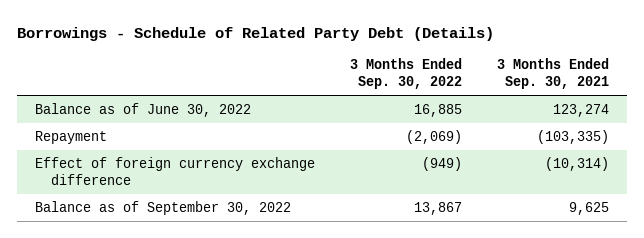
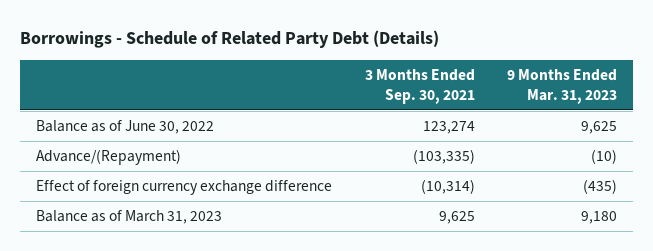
- | 3 Months Ended Sep. 30, 2022 | 3 Months Ended Sep. 30, 2021
+ | 3 Months Ended Sep. 30, 2021 | 9 Months Ended Mar. 31, 2023
- Repayment | (2,069) | (103,335)
+ Advance/(Repayment) | (103,335) | (10)
- Balance as of September 30, 2022 | 13,867 | 9,625
+ Balance as of March 31, 2023 | 9,625 | 9,180

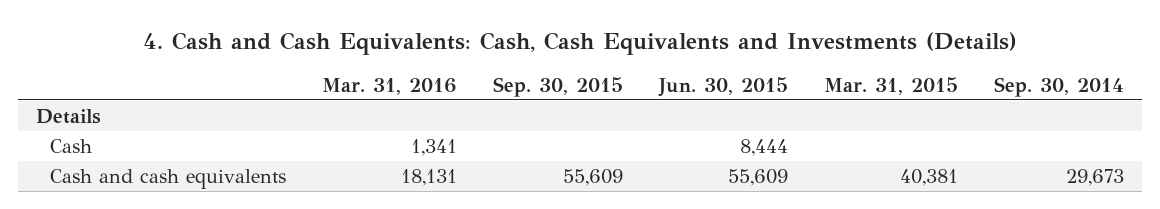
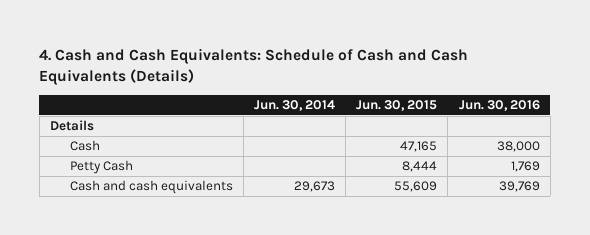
- 4. Cash and Cash Equivalents: Cash, Cash Equivalents and Investments (Details)
+ 4. Cash and Cash Equivalents: Schedule of Cash and Cash Equivalents (Details)
- | Mar. 31, 2016 | Sep. 30, 2015 | Jun. 30, 2015 | Mar. 31, 2015 | Sep. 30, 2014
+ | Jun. 30, 2014 | Jun. 30, 2015 | Jun. 30, 2016
- Cash | 1,341 | | 8,444 | |
+ Cash | | 47,165 | 38,000
+ Petty Cash | | 8,444 | 1,769

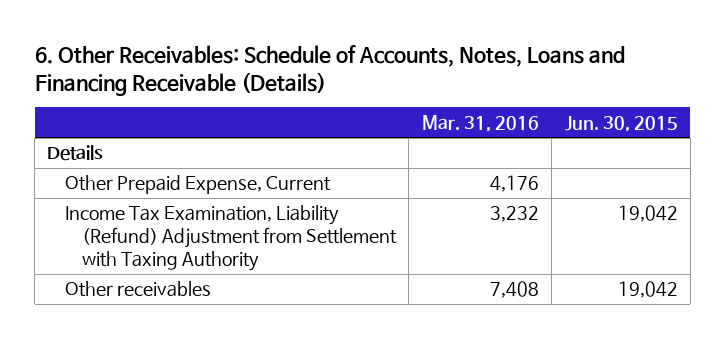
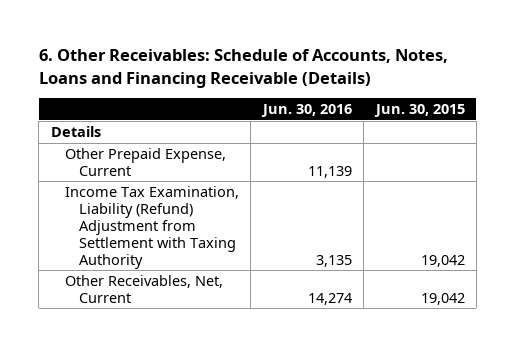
- | Mar. 31, 2016 | Jun. 30, 2015
+ | Jun. 30, 2016 | Jun. 30, 2015
- Other receivables | 7,408 | 19,042
+ Other Receivables, Net, Current | 14,274 | 19,042

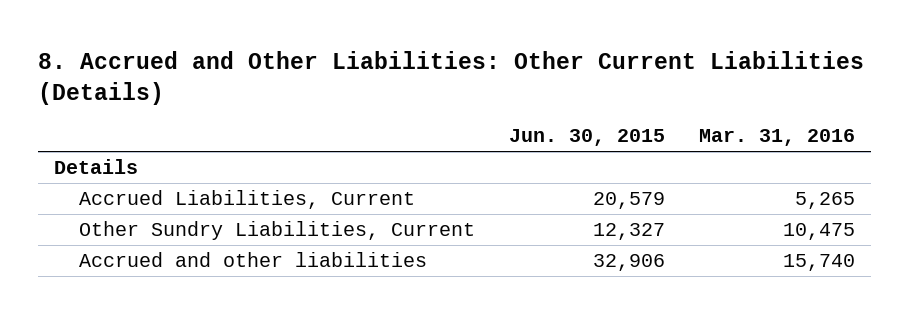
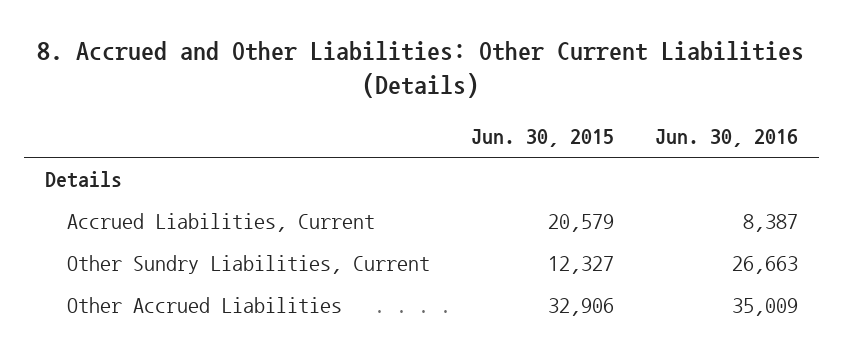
- | Jun. 30, 2015 | Mar. 31, 2016
+ | Jun. 30, 2015 | Jun. 30, 2016
- Accrued and other liabilities | 32,906 | 15,740
+ Other Accrued Liabilities | 32,906 | 35,009

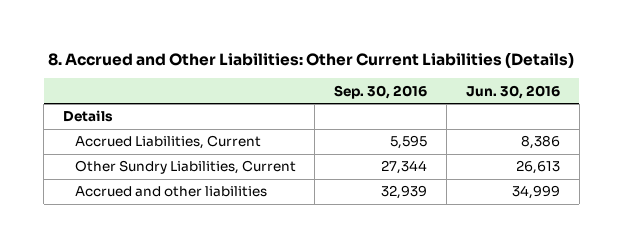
- | Jun. 30, 2015 | Jun. 30, 2016
+ | Sep. 30, 2016 | Jun. 30, 2016
- Accrued Liabilities, Current | 20,579 | 8,387
- Other Sundry Liabilities, Current | 12,327 | 26,663
- Other Accrued Liabilities | 32,906 | 35,009
+ Accrued Liabilities, Current | 5,595 | 8,386
+ Other Sundry Liabilities, Current | 27,344 | 26,613
+ Accrued and other liabilities | 32,939 | 34,999

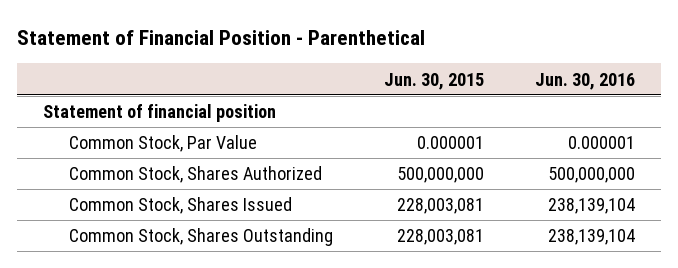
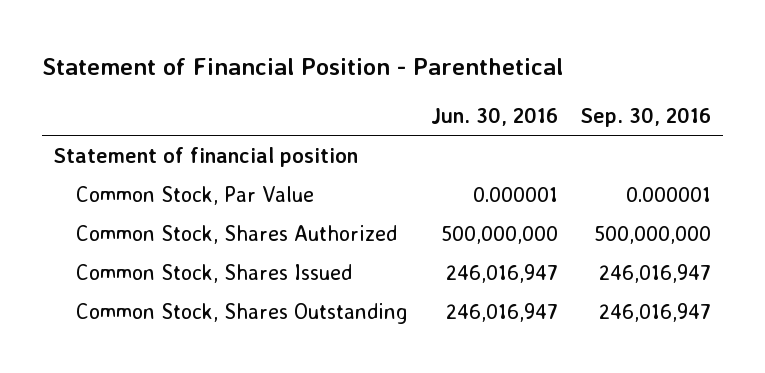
- | Jun. 30, 2015 | Jun. 30, 2016
+ | Jun. 30, 2016 | Sep. 30, 2016
- Common Stock, Shares Issued | 228,003,081 | 238,139,104
- Common Stock, Shares Outstanding | 228,003,081 | 238,139,104
+ Common Stock, Shares Issued | 246,016,947 | 246,016,947
+ Common Stock, Shares Outstanding | 246,016,947 | 246,016,947

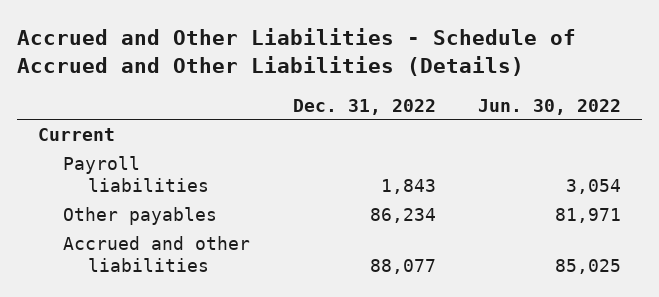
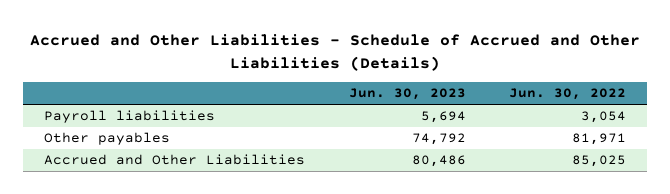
- | Dec. 31, 2022 | Jun. 30, 2022
+ | Jun. 30, 2023 | Jun. 30, 2022
- Current
- Accrued and other liabilities | 88,077 | 85,025
+ Accrued and Other Liabilities | 80,486 | 85,025

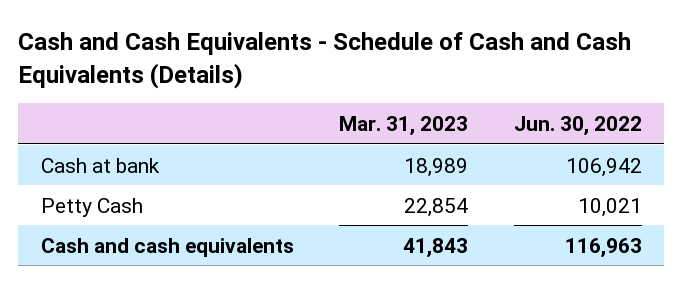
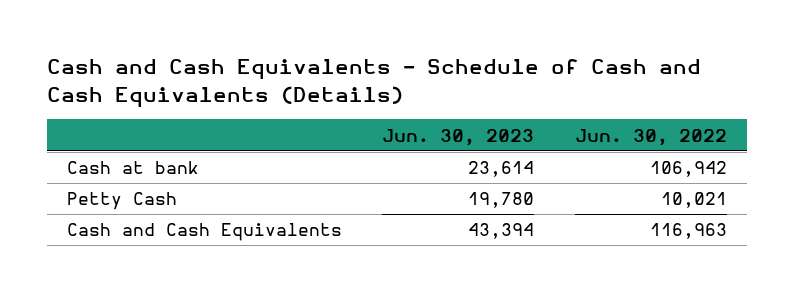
- | Mar. 31, 2023 | Jun. 30, 2022
+ | Jun. 30, 2023 | Jun. 30, 2022
- Cash and cash equivalents | 41,843 | 116,963
+ Cash and Cash Equivalents | 43,394 | 116,963

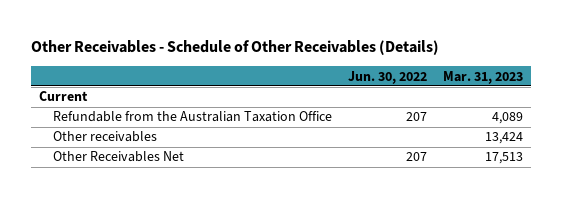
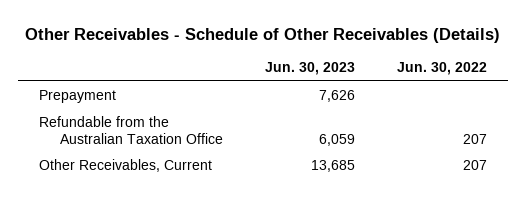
- | Jun. 30, 2022 | Mar. 31, 2023
+ | Jun. 30, 2023 | Jun. 30, 2022
- Current
+ Prepayment | 7,626 |
- Other receivables | | 13,424
- Other Receivables Net | 207 | 17,513
+ Other Receivables, Current | 13,685 | 207

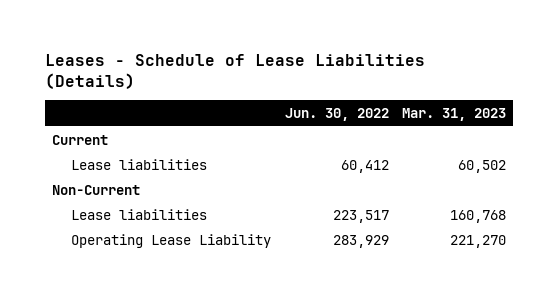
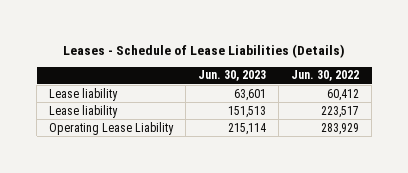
- | Jun. 30, 2022 | Mar. 31, 2023
+ | Jun. 30, 2023 | Jun. 30, 2022
- Current
- Lease liabilities | 60,412 | 60,502
- Non-Current
- Lease liabilities | 223,517 | 160,768
+ Lease liability | 63,601 | 60,412
+ Lease liability | 151,513 | 223,517

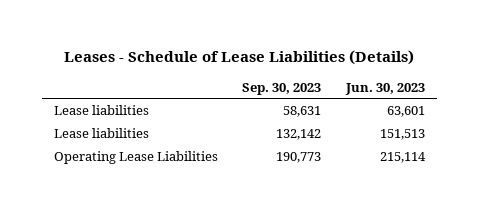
- | Jun. 30, 2023 | Jun. 30, 2022
+ | Sep. 30, 2023 | Jun. 30, 2023
- Lease liability | 63,601 | 60,412
- Lease liability | 151,513 | 223,517
- Operating Lease Liability | 215,114 | 283,929
+ Lease liabilities | 58,631 | 63,601
+ Lease liabilities | 132,142 | 151,513
+ Operating Lease Liabilities | 190,773 | 215,114

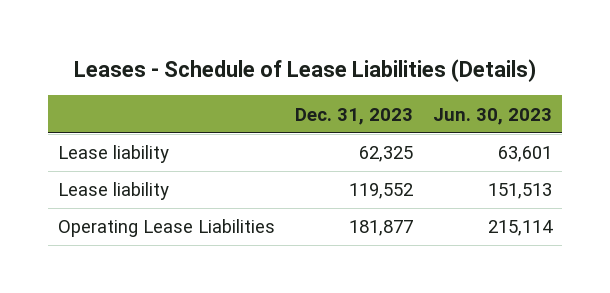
- | Sep. 30, 2023 | Jun. 30, 2023
+ | Dec. 31, 2023 | Jun. 30, 2023
- Lease liabilities | 58,631 | 63,601
- Lease liabilities | 132,142 | 151,513
+ Lease liability | 62,325 | 63,601
+ Lease liability | 119,552 | 151,513

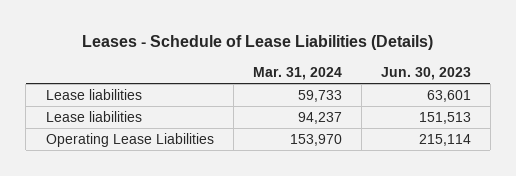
- | Dec. 31, 2023 | Jun. 30, 2023
+ | Mar. 31, 2024 | Jun. 30, 2023
- Lease liability | 62,325 | 63,601
- Lease liability | 119,552 | 151,513
+ Lease liabilities | 59,733 | 63,601
+ Lease liabilities | 94,237 | 151,513

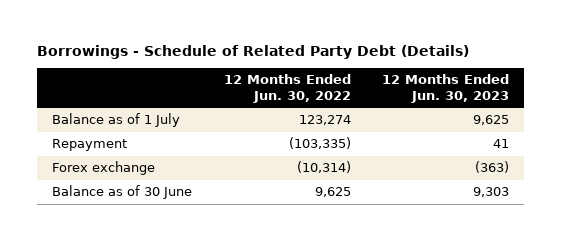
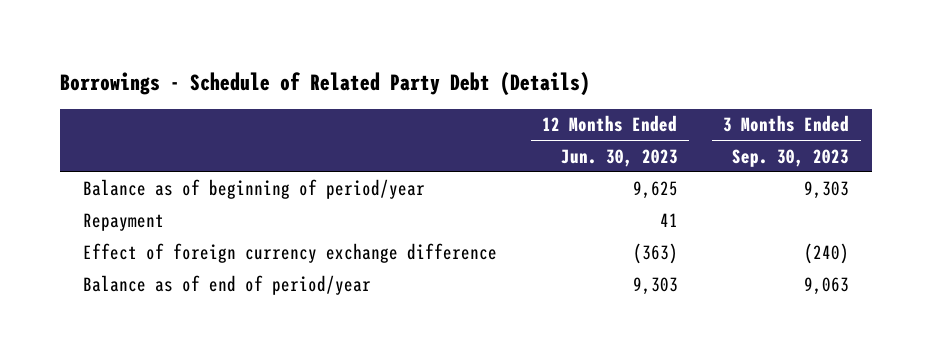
- | 12 Months Ended Jun. 30, 2022 | 12 Months Ended Jun. 30, 2023
+ | 12 Months Ended Jun. 30, 2023 | 3 Months Ended Sep. 30, 2023
- Balance as of 1 July | 123,274 | 9,625
+ Balance as of beginning of period/year | 9,625 | 9,303
- Forex exchange | (10,314) | (363)
- Balance as of 30 June | 9,625 | 9,303
+ Effect of foreign currency exchange difference | (363) | (240)
+ Balance as of end of period/year | 9,303 | 9,063

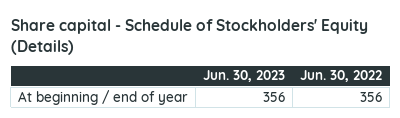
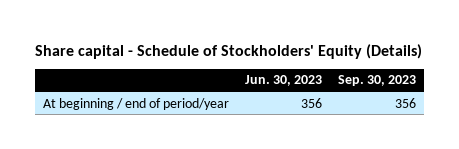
- | Jun. 30, 2023 | Jun. 30, 2022
+ | Jun. 30, 2023 | Sep. 30, 2023
- At beginning / end of year | 356 | 356
+ At beginning / end of period/year | 356 | 356

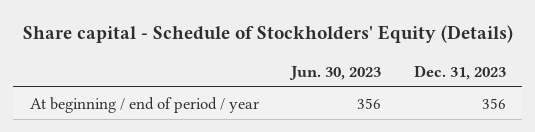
- | Jun. 30, 2023 | Sep. 30, 2023
+ | Jun. 30, 2023 | Dec. 31, 2023
- At beginning / end of period/year | 356 | 356
+ At beginning / end of period / year | 356 | 356

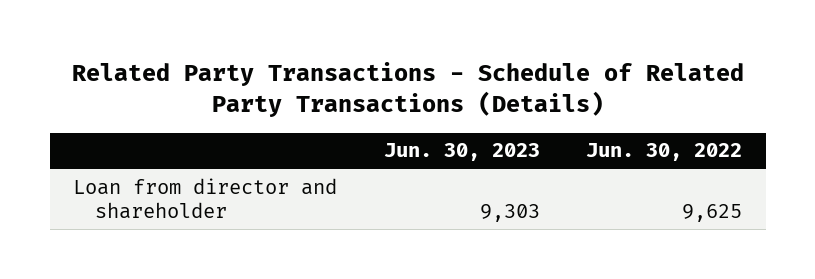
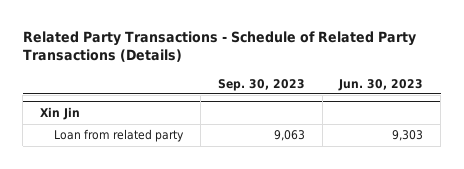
- | Jun. 30, 2023 | Jun. 30, 2022
+ | Sep. 30, 2023 | Jun. 30, 2023
- Loan from director and shareholder | 9,303 | 9,625
+ Xin Jin
+ Loan from related party | 9,063 | 9,303

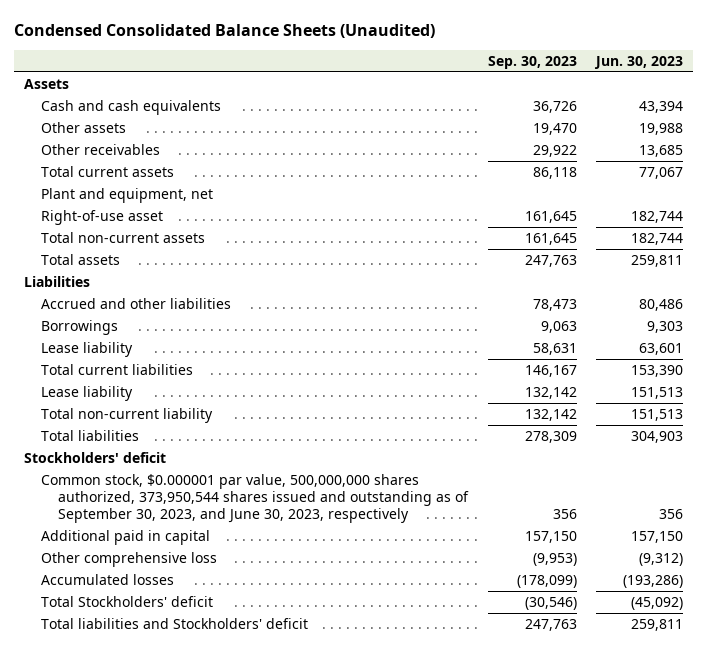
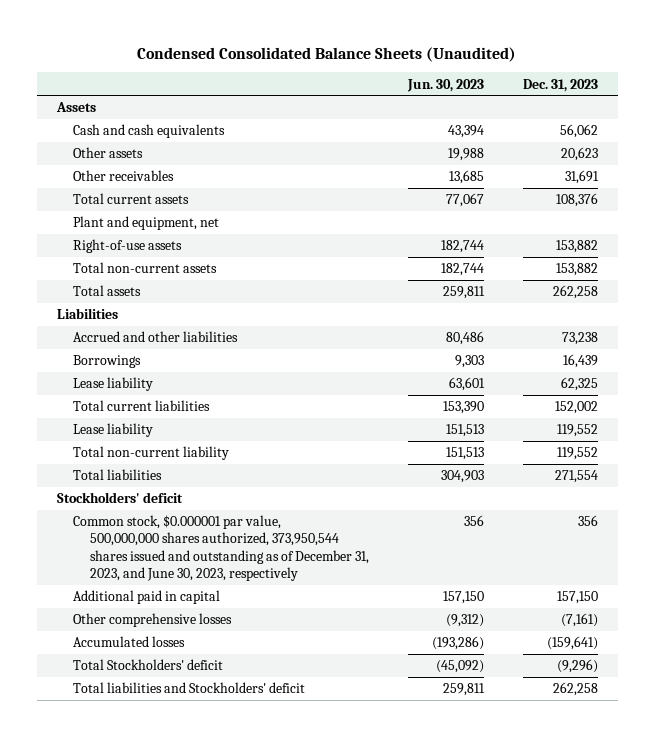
- | Sep. 30, 2023 | Jun. 30, 2023
+ | Jun. 30, 2023 | Dec. 31, 2023
- Right-of-use asset | 161,645 | 182,744
+ Right-of-use assets | 182,744 | 153,882
- Common stock, $0.000001 par value, 500,000,000 shares authorized, 373,950,544 shares issued and outstanding as of September 30, 2023, and June 30, 2023, respectively | 356 | 356
+ Common stock, $0.000001 par value, 500,000,000 shares authorized, 373,950,544 shares issued and outstanding as of December 31, 2023, and June 30, 2023, respectively | 356 | 356
- Other comprehensive loss | (9,953) | (9,312)
+ Other comprehensive losses | (9,312) | (7,161)

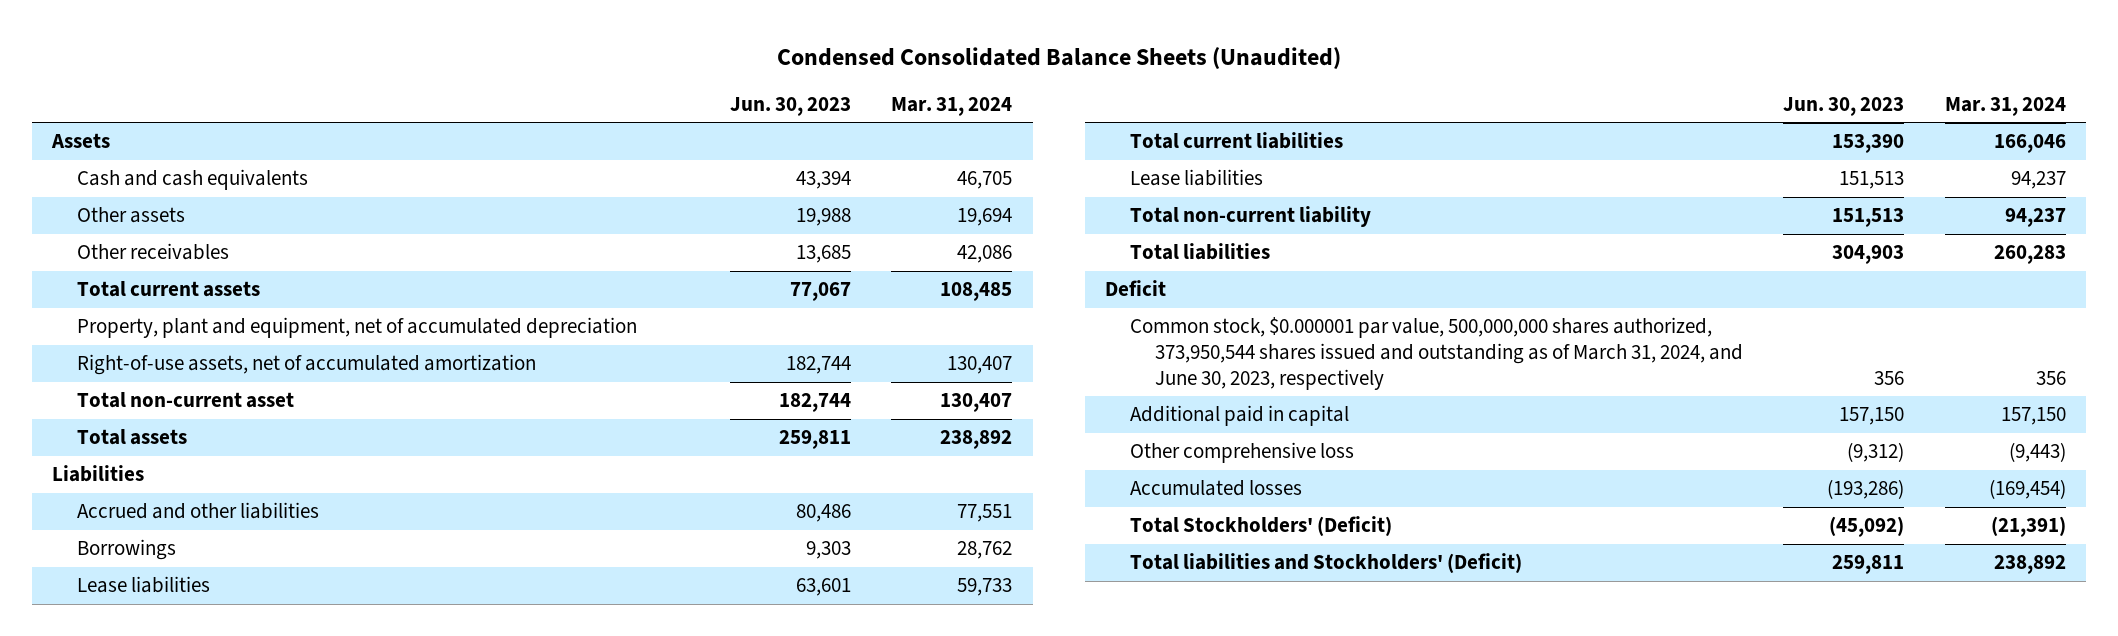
- | Jun. 30, 2023 | Dec. 31, 2023
+ | Jun. 30, 2023 | Mar. 31, 2024
- Plant and equipment, net
- Right-of-use assets | 182,744 | 153,882
- Total non-current assets | 182,744 | 153,882
+ Property, plant and equipment, net of accumulated depreciation
+ Right-of-use assets, net of accumulated amortization | 182,744 | 130,407
+ Total non-current asset | 182,744 | 130,407
- Lease liability | 63,601 | 62,325
+ Lease liabilities | 63,601 | 59,733
- Lease liability | 151,513 | 119,552
+ Lease liabilities | 151,513 | 94,237
- Stockholders' deficit
- Common stock, $0.000001 par value, 500,000,000 shares authorized, 373,950,544 shares issued and outstanding as of December 31, 2023, and June 30, 2023, respectively | 356 | 356
+ Deficit
+ Common stock, $0.000001 par value, 500,000,000 shares authorized, 373,950,544 shares issued and outstanding as of March 31, 2024, and June 30, 2023, respectively | 356 | 356
- Other comprehensive losses | (9,312) | (7,161)
+ Other comprehensive loss | (9,312) | (9,443)
- Total Stockholders' deficit | (45,092) | (9,296)
- Total liabilities and Stockholders' deficit | 259,811 | 262,258
+ Total Stockholders' (Deficit) | (45,092) | (21,391)
+ Total liabilities and Stockholders' (Deficit) | 259,811 | 238,892

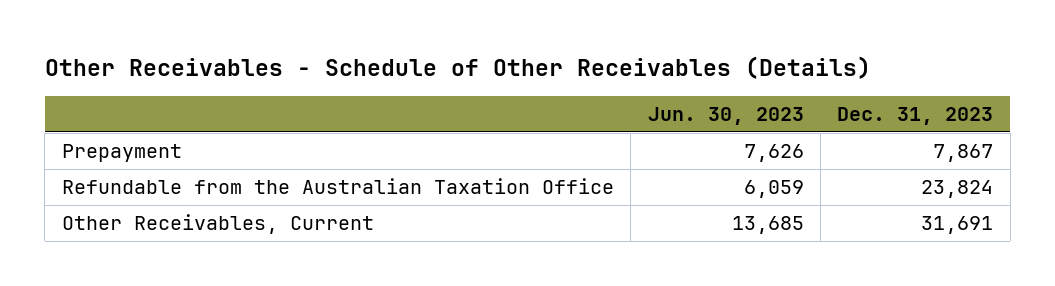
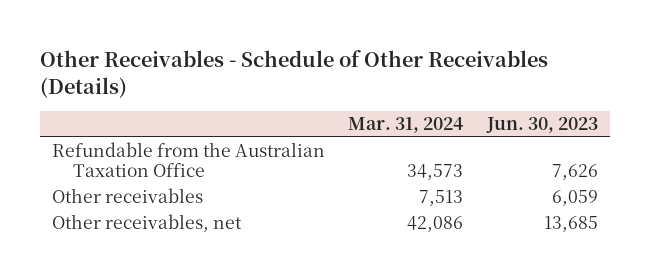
- | Jun. 30, 2023 | Dec. 31, 2023
+ | Mar. 31, 2024 | Jun. 30, 2023
- Prepayment | 7,626 | 7,867
- Refundable from the Australian Taxation Office | 6,059 | 23,824
- Other Receivables, Current | 13,685 | 31,691
+ Refundable from the Australian Taxation Office | 34,573 | 7,626
+ Other receivables | 7,513 | 6,059
+ Other receivables, net | 42,086 | 13,685

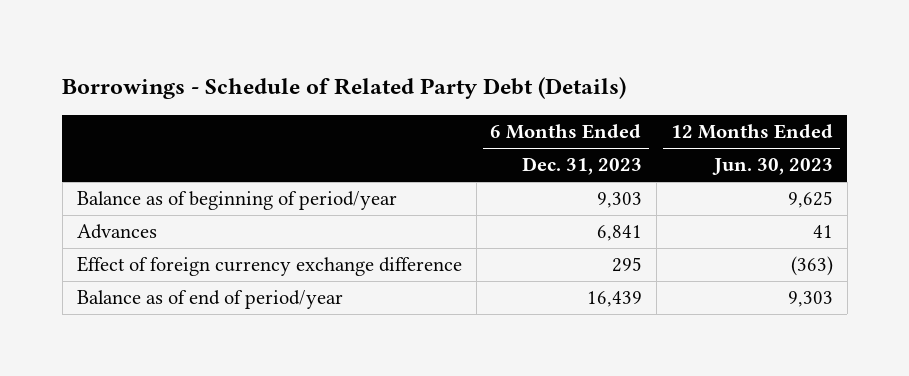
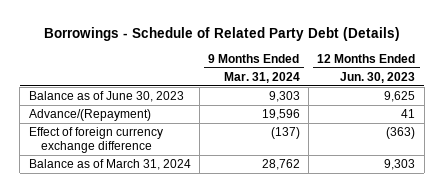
- | 6 Months Ended Dec. 31, 2023 | 12 Months Ended Jun. 30, 2023
+ | 9 Months Ended Mar. 31, 2024 | 12 Months Ended Jun. 30, 2023
- Balance as of beginning of period/year | 9,303 | 9,625
- Advances | 6,841 | 41
+ Balance as of June 30, 2023 | 9,303 | 9,625
+ Advance/(Repayment) | 19,596 | 41
- Balance as of end of period/year | 16,439 | 9,303
+ Balance as of March 31, 2024 | 28,762 | 9,303

